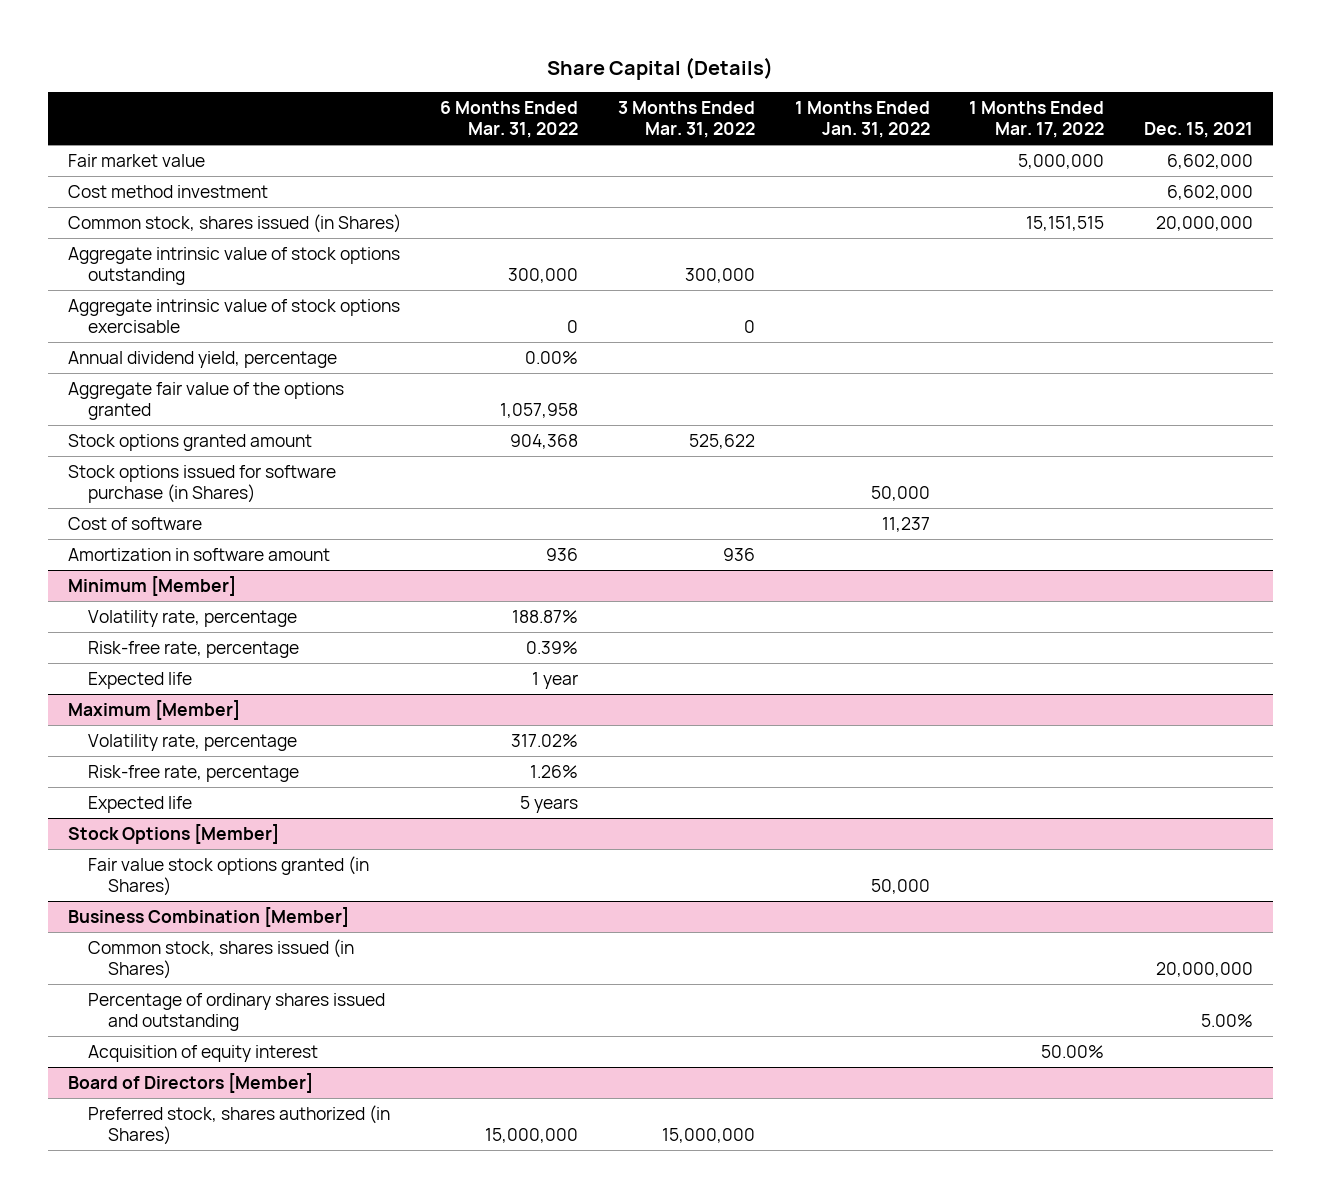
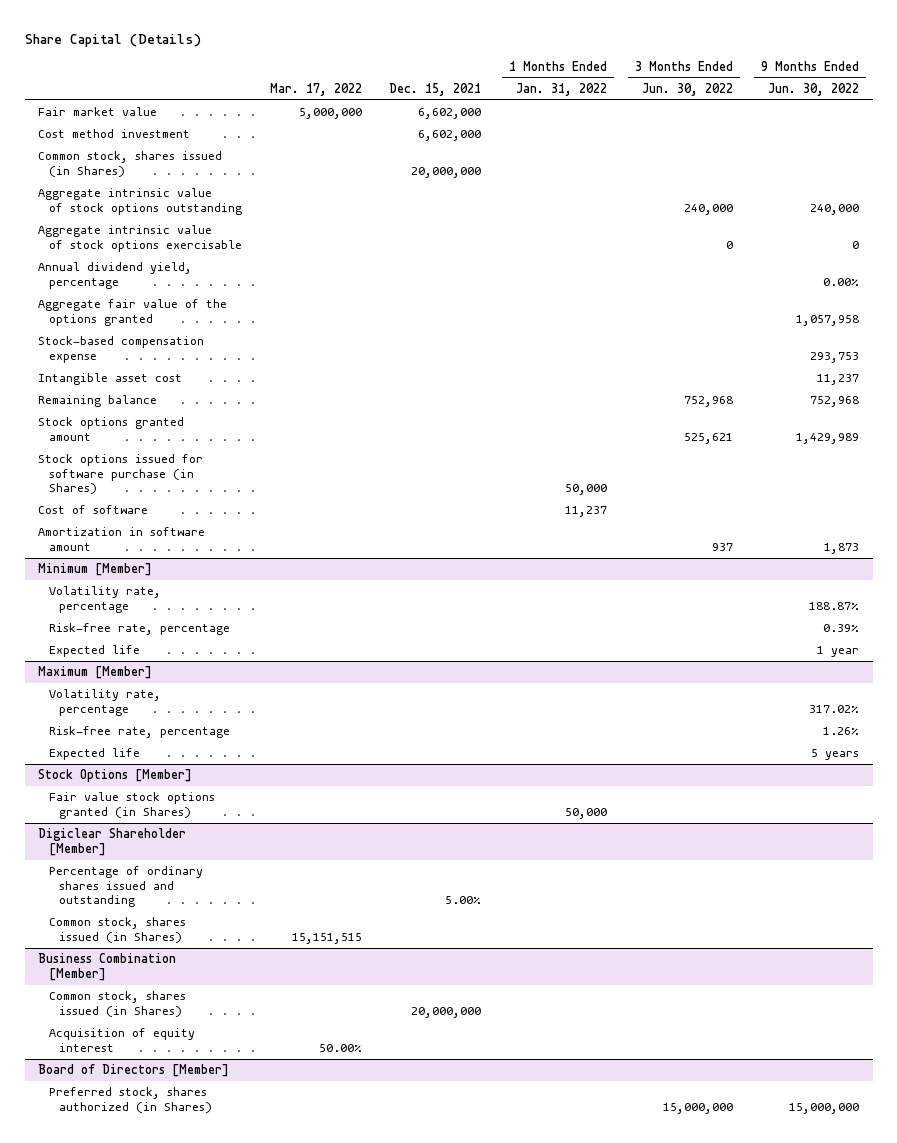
- | 6 Months Ended Mar. 31, 2022 | 3 Months Ended Mar. 31, 2022 | 1 Months Ended Jan. 31, 2022 | 1 Months Ended Mar. 17, 2022 | Dec. 15, 2021
+ | Mar. 17, 2022 | Dec. 15, 2021 | 1 Months Ended Jan. 31, 2022 | 3 Months Ended Jun. 30, 2022 | 9 Months Ended Jun. 30, 2022
+ Stock-based compensation expense | | | | | 293,753
+ Intangible asset cost | | | | | 11,237
+ Remaining balance | | | | 752,968 | 752,968
+ Digiclear Shareholder [Member]
+ Percentage of ordinary shares issued and outstanding | | 5.00% | | |
+ Common stock, shares issued (in Shares) | 15,151,515 | | | |
@ Business Combination [Member]
- Percentage of ordinary shares issued and outstanding | | | | | 5.00%

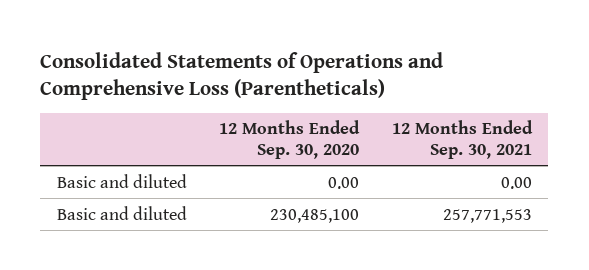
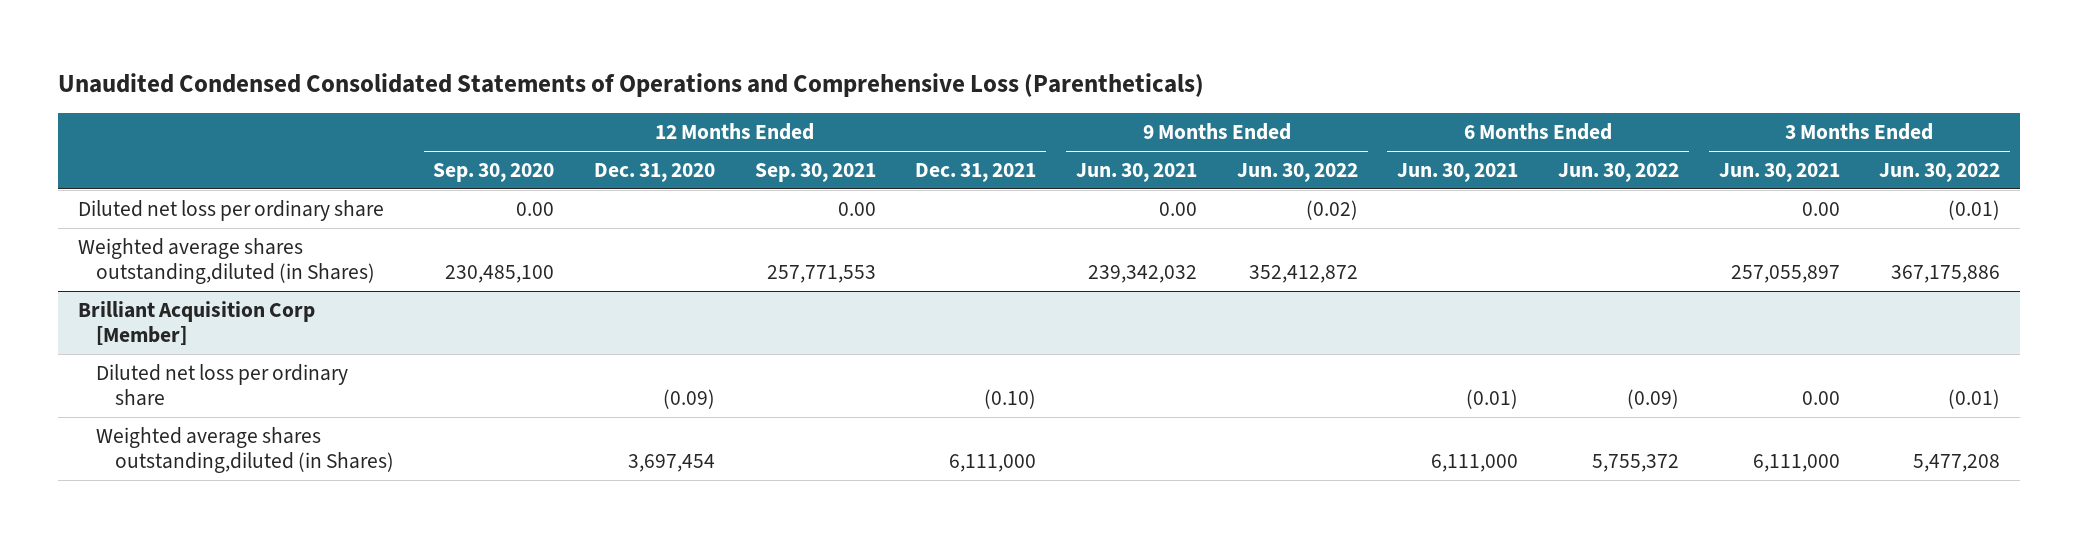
- Consolidated Statements of Operations and Comprehensive Loss (Parentheticals)
+ Unaudited Condensed Consolidated Statements of Operations and Comprehensive Loss (Parentheticals)
- | 12 Months Ended Sep. 30, 2020 | 12 Months Ended Sep. 30, 2021
+ | 12 Months Ended Sep. 30, 2020 | 12 Months Ended Dec. 31, 2020 | 12 Months Ended Sep. 30, 2021 | 12 Months Ended Dec. 31, 2021 | 9 Months Ended Jun. 30, 2021 | 9 Months Ended Jun. 30, 2022 | 6 Months Ended Jun. 30, 2021 | 6 Months Ended Jun. 30, 2022 | 3 Months Ended Jun. 30, 2021 | 3 Months Ended Jun. 30, 2022
- Basic and diluted | 0.00 | 0.00
- Basic and diluted | 230,485,100 | 257,771,553
+ Diluted net loss per ordinary share | 0.00 | | 0.00 | | 0.00 | (0.02) | | | 0.00 | (0.01)
+ Weighted average shares outstanding,diluted (in Shares) | 230,485,100 | | 257,771,553 | | 239,342,032 | 352,412,872 | | | 257,055,897 | 367,175,886
+ Brilliant Acquisition Corp [Member]
+ Diluted net loss per ordinary share | | (0.09) | | (0.10) | | | (0.01) | (0.09) | 0.00 | (0.01)
+ Weighted average shares outstanding,diluted (in Shares) | | 3,697,454 | | 6,111,000 | | | 6,111,000 | 5,755,372 | 6,111,000 | 5,477,208

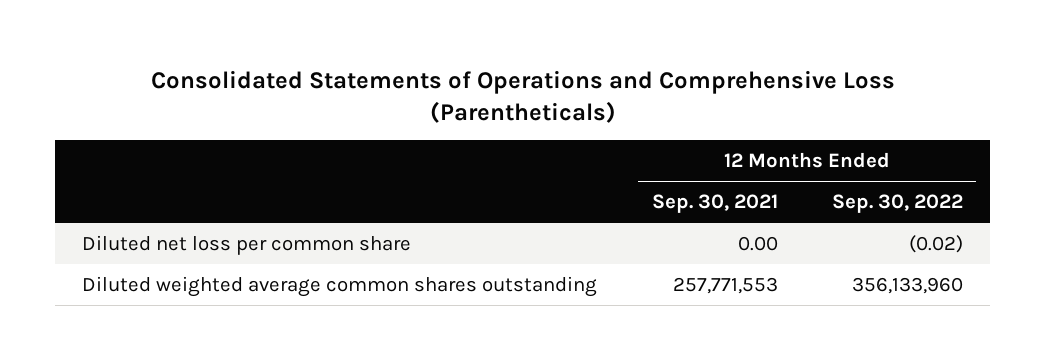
- Unaudited Condensed Consolidated Statements of Operations and Comprehensive Loss (Parentheticals)
+ Consolidated Statements of Operations and Comprehensive Loss (Parentheticals)
- | 12 Months Ended Sep. 30, 2020 | 12 Months Ended Dec. 31, 2020 | 12 Months Ended Sep. 30, 2021 | 12 Months Ended Dec. 31, 2021 | 9 Months Ended Jun. 30, 2021 | 9 Months Ended Jun. 30, 2022 | 6 Months Ended Jun. 30, 2021 | 6 Months Ended Jun. 30, 2022 | 3 Months Ended Jun. 30, 2021 | 3 Months Ended Jun. 30, 2022
+ | 12 Months Ended Sep. 30, 2021 | 12 Months Ended Sep. 30, 2022
- Diluted net loss per ordinary share | 0.00 | | 0.00 | | 0.00 | (0.02) | | | 0.00 | (0.01)
- Weighted average shares outstanding,diluted (in Shares) | 230,485,100 | | 257,771,553 | | 239,342,032 | 352,412,872 | | | 257,055,897 | 367,175,886
- Brilliant Acquisition Corp [Member]
- Diluted net loss per ordinary share | | (0.09) | | (0.10) | | | (0.01) | (0.09) | 0.00 | (0.01)
- Weighted average shares outstanding,diluted (in Shares) | | 3,697,454 | | 6,111,000 | | | 6,111,000 | 5,755,372 | 6,111,000 | 5,477,208
+ Diluted net loss per common share | 0.00 | (0.02)
+ Diluted weighted average common shares outstanding | 257,771,553 | 356,133,960

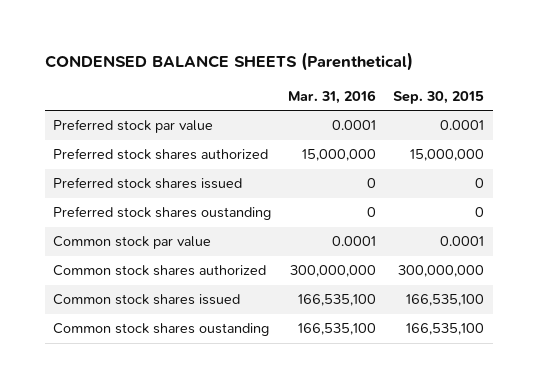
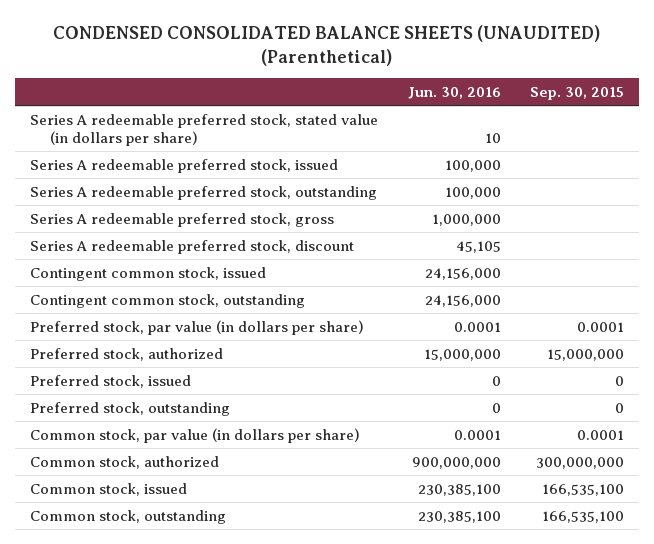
- CONDENSED BALANCE SHEETS (Parenthetical)
+ CONDENSED CONSOLIDATED BALANCE SHEETS (UNAUDITED) (Parenthetical)
- | Mar. 31, 2016 | Sep. 30, 2015
+ | Jun. 30, 2016 | Sep. 30, 2015
- Preferred stock par value | 0.0001 | 0.0001
- Preferred stock shares authorized | 15,000,000 | 15,000,000
- Preferred stock shares issued | 0 | 0
- Preferred stock shares oustanding | 0 | 0
- Common stock par value | 0.0001 | 0.0001
- Common stock shares authorized | 300,000,000 | 300,000,000
- Common stock shares issued | 166,535,100 | 166,535,100
- Common stock shares oustanding | 166,535,100 | 166,535,100
+ Series A redeemable preferred stock, stated value (in dollars per share) | 10 |
+ Series A redeemable preferred stock, issued | 100,000 |
+ Series A redeemable preferred stock, outstanding | 100,000 |
+ Series A redeemable preferred stock, gross | 1,000,000 |
+ Series A redeemable preferred stock, discount | 45,105 |
+ Contingent common stock, issued | 24,156,000 |
+ Contingent common stock, outstanding | 24,156,000 |
+ Preferred stock, par value (in dollars per share) | 0.0001 | 0.0001
+ Preferred stock, authorized | 15,000,000 | 15,000,000
+ Preferred stock, issued | 0 | 0
+ Preferred stock, outstanding | 0 | 0
+ Common stock, par value (in dollars per share) | 0.0001 | 0.0001
+ Common stock, authorized | 900,000,000 | 300,000,000
+ Common stock, issued | 230,385,100 | 166,535,100
+ Common stock, outstanding | 230,385,100 | 166,535,100

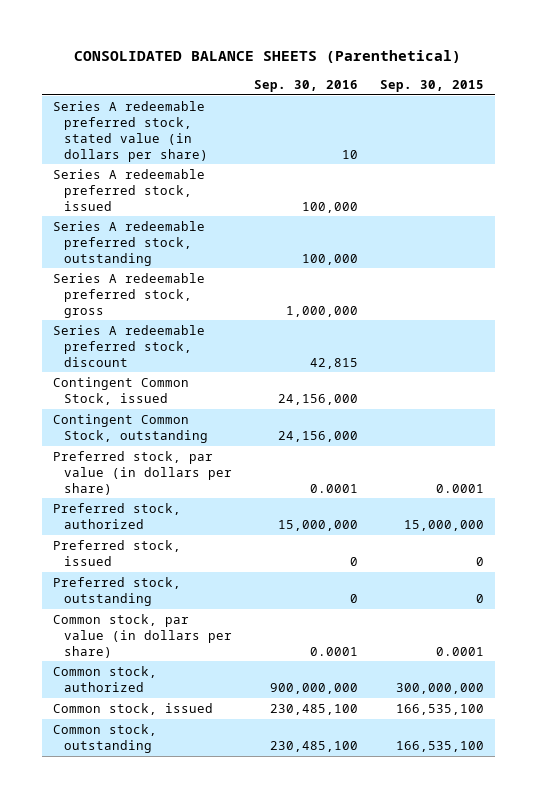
- CONDENSED CONSOLIDATED BALANCE SHEETS (UNAUDITED) (Parenthetical)
+ CONSOLIDATED BALANCE SHEETS (Parenthetical)
- | Jun. 30, 2016 | Sep. 30, 2015
+ | Sep. 30, 2016 | Sep. 30, 2015
- Contingent common stock, issued | 24,156,000 |
- Contingent common stock, outstanding | 24,156,000 |
+ Contingent Common Stock, issued | 24,156,000 |
+ Contingent Common Stock, outstanding | 24,156,000 |

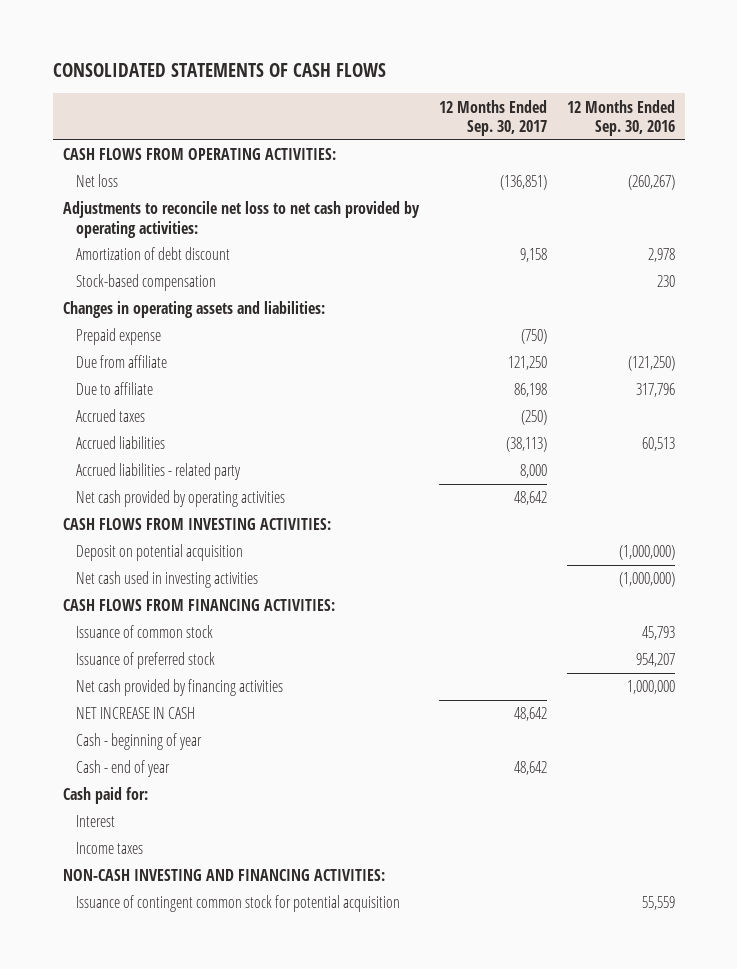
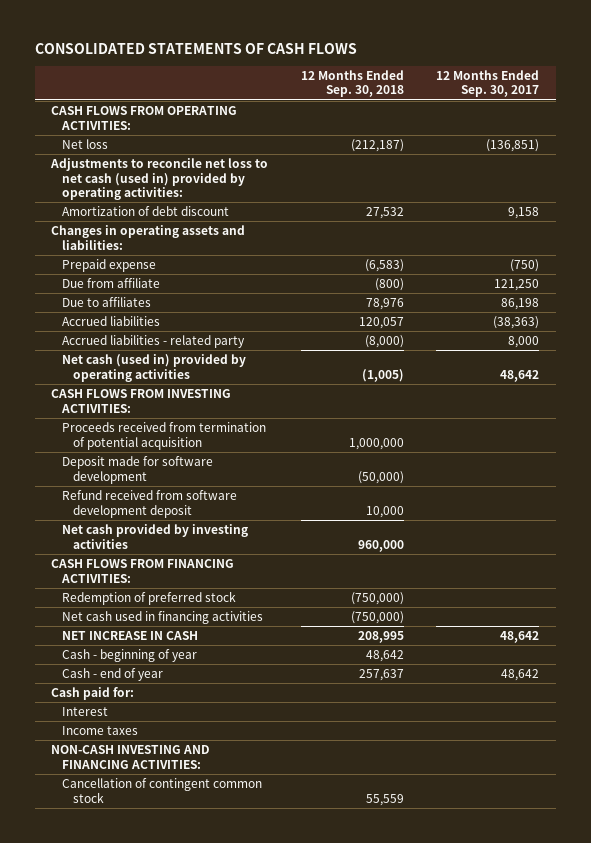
- | 12 Months Ended Sep. 30, 2017 | 12 Months Ended Sep. 30, 2016
+ | 12 Months Ended Sep. 30, 2018 | 12 Months Ended Sep. 30, 2017
- Adjustments to reconcile net loss to net cash provided by operating activities:
+ Adjustments to reconcile net loss to net cash (used in) provided by operating activities:
- Stock-based compensation | | 230
- Due to affiliate | 86,198 | 317,796
- Accrued taxes | (250) |
- Accrued liabilities | (38,113) | 60,513
+ Due to affiliates | 78,976 | 86,198
+ Accrued liabilities | 120,057 | (38,363)
- Net cash provided by operating activities | 48,642 |
+ Net cash (used in) provided by operating activities | (1,005) | 48,642
- Deposit on potential acquisition | | (1,000,000)
- Net cash used in investing activities | | (1,000,000)
+ Proceeds received from termination of potential acquisition | 1,000,000 |
+ Deposit made for software development | (50,000) |
+ Refund received from software development deposit | 10,000 |
+ Net cash provided by investing activities | 960,000 |
- Issuance of common stock | | 45,793
- Issuance of preferred stock | | 954,207
- Net cash provided by financing activities | | 1,000,000
+ Redemption of preferred stock | (750,000) |
+ Net cash used in financing activities | (750,000) |
- Issuance of contingent common stock for potential acquisition | | 55,559
+ Cancellation of contingent common stock | 55,559 |

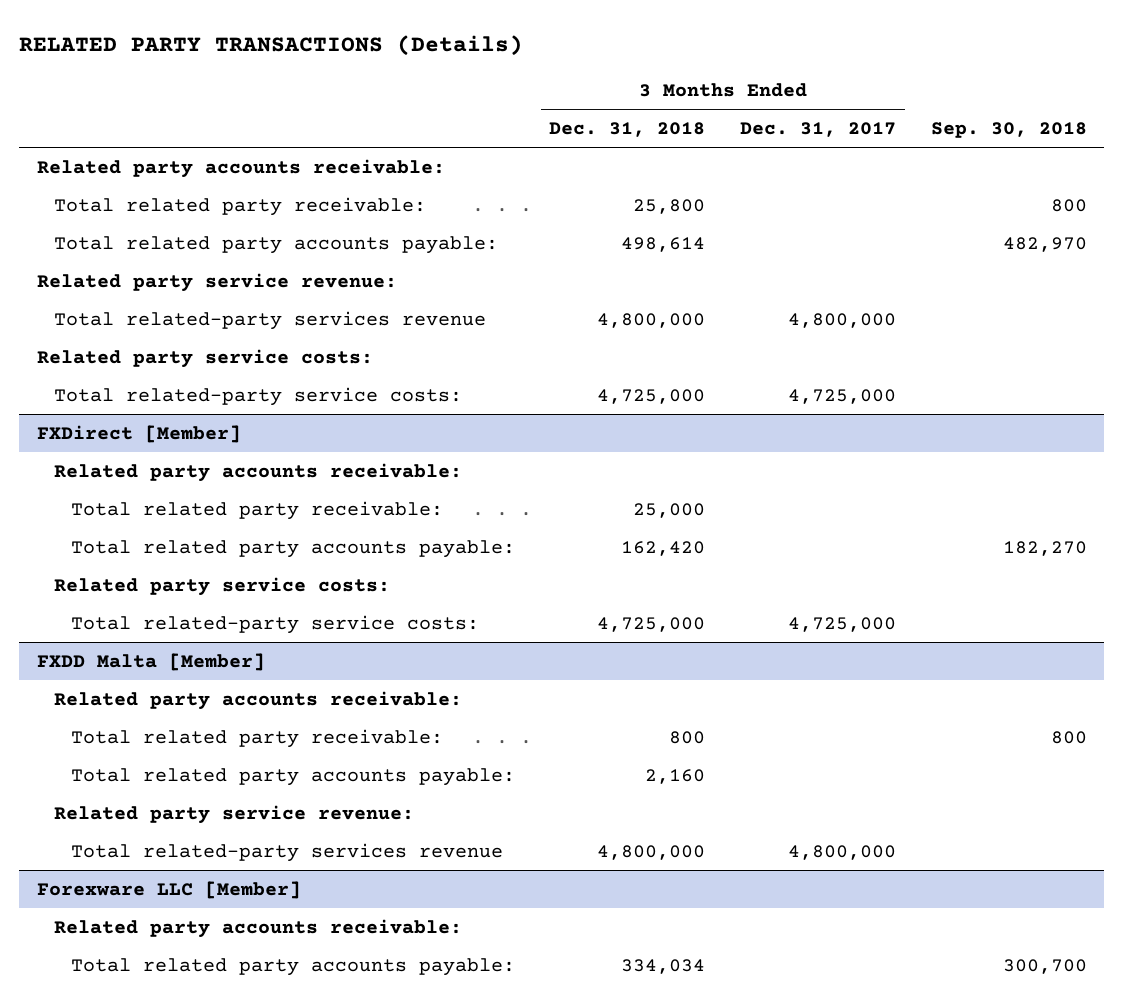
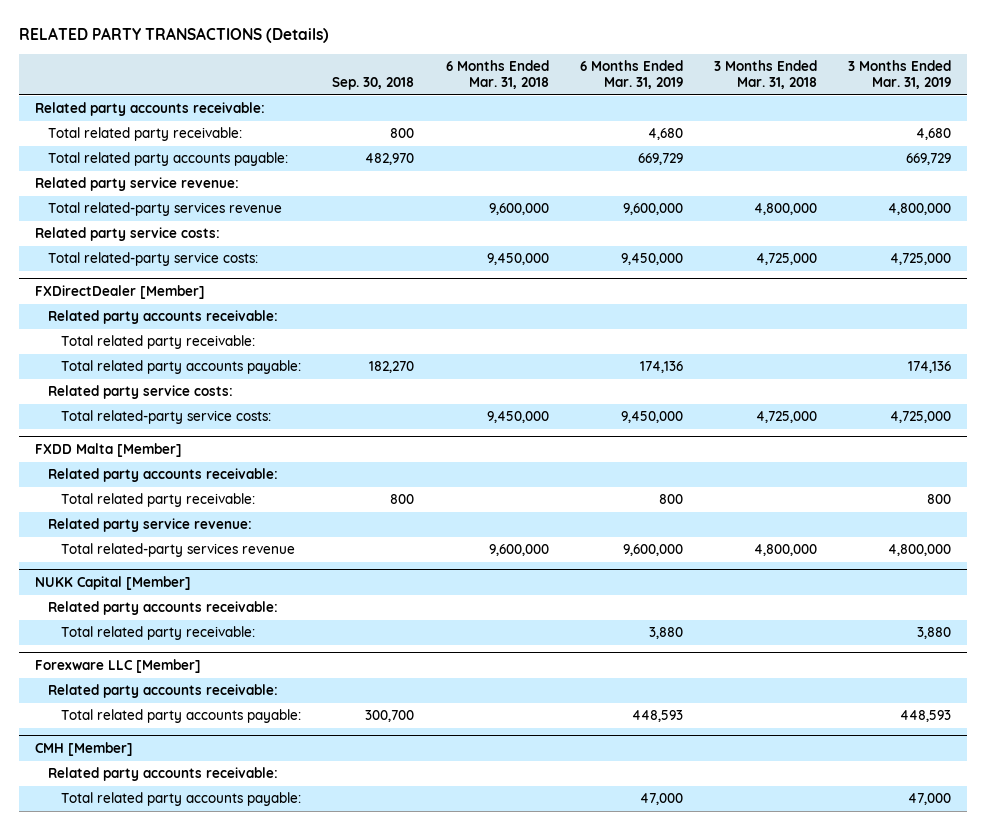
- | 3 Months Ended Dec. 31, 2018 | 3 Months Ended Dec. 31, 2017 | Sep. 30, 2018
+ | Sep. 30, 2018 | 6 Months Ended Mar. 31, 2018 | 6 Months Ended Mar. 31, 2019 | 3 Months Ended Mar. 31, 2018 | 3 Months Ended Mar. 31, 2019
- FXDirect [Member]
+ FXDirectDealer [Member]
@ FXDD Malta [Member]
- Total related party accounts payable: | 2,160 | |
+ NUKK Capital [Member]
+ Related party accounts receivable:
+ Total related party receivable: | | | 3,880 | | 3,880
+ CMH [Member]
+ Related party accounts receivable:
+ Total related party accounts payable: | | | 47,000 | | 47,000

